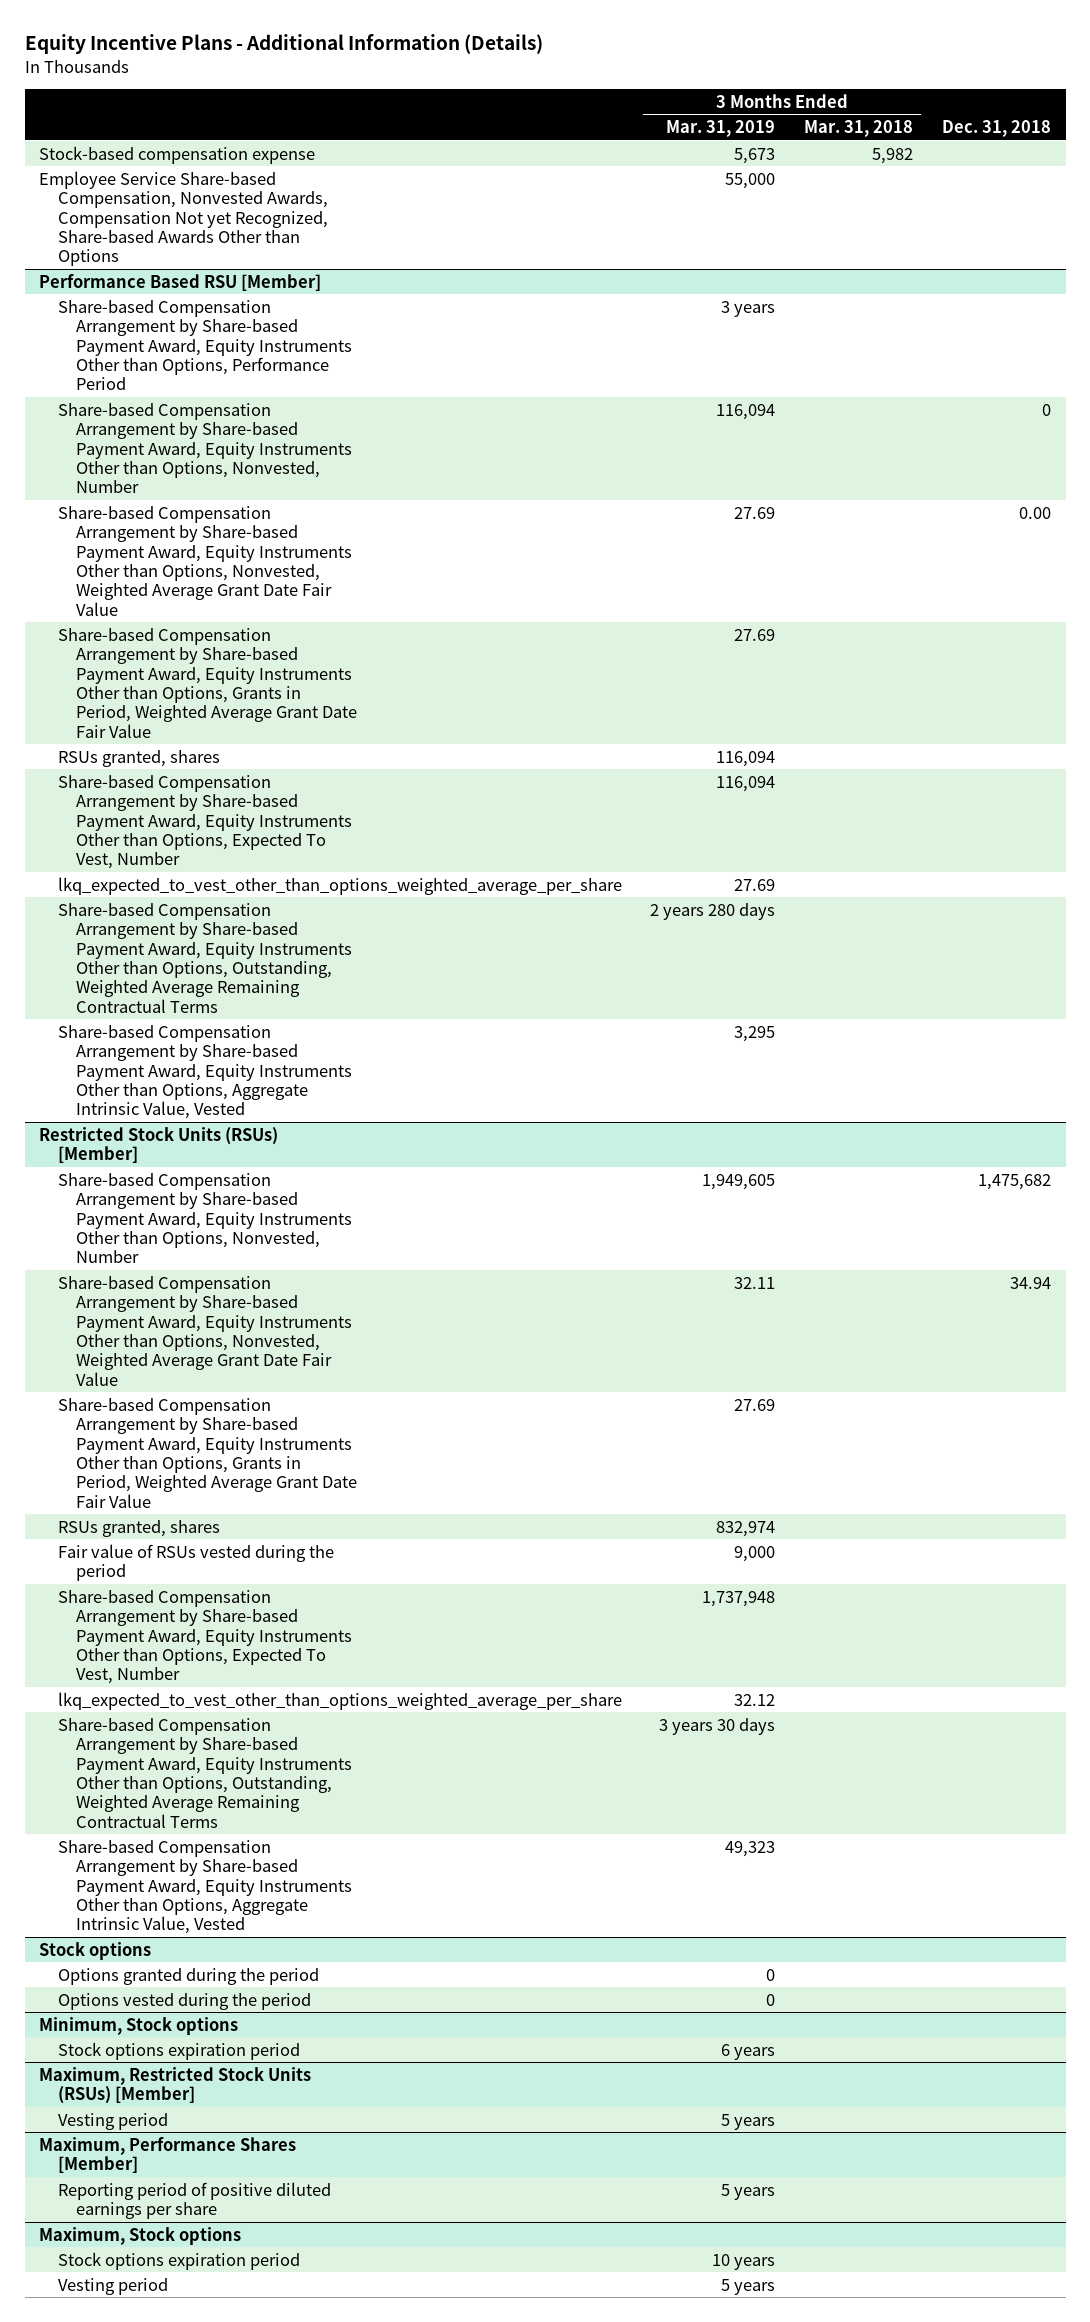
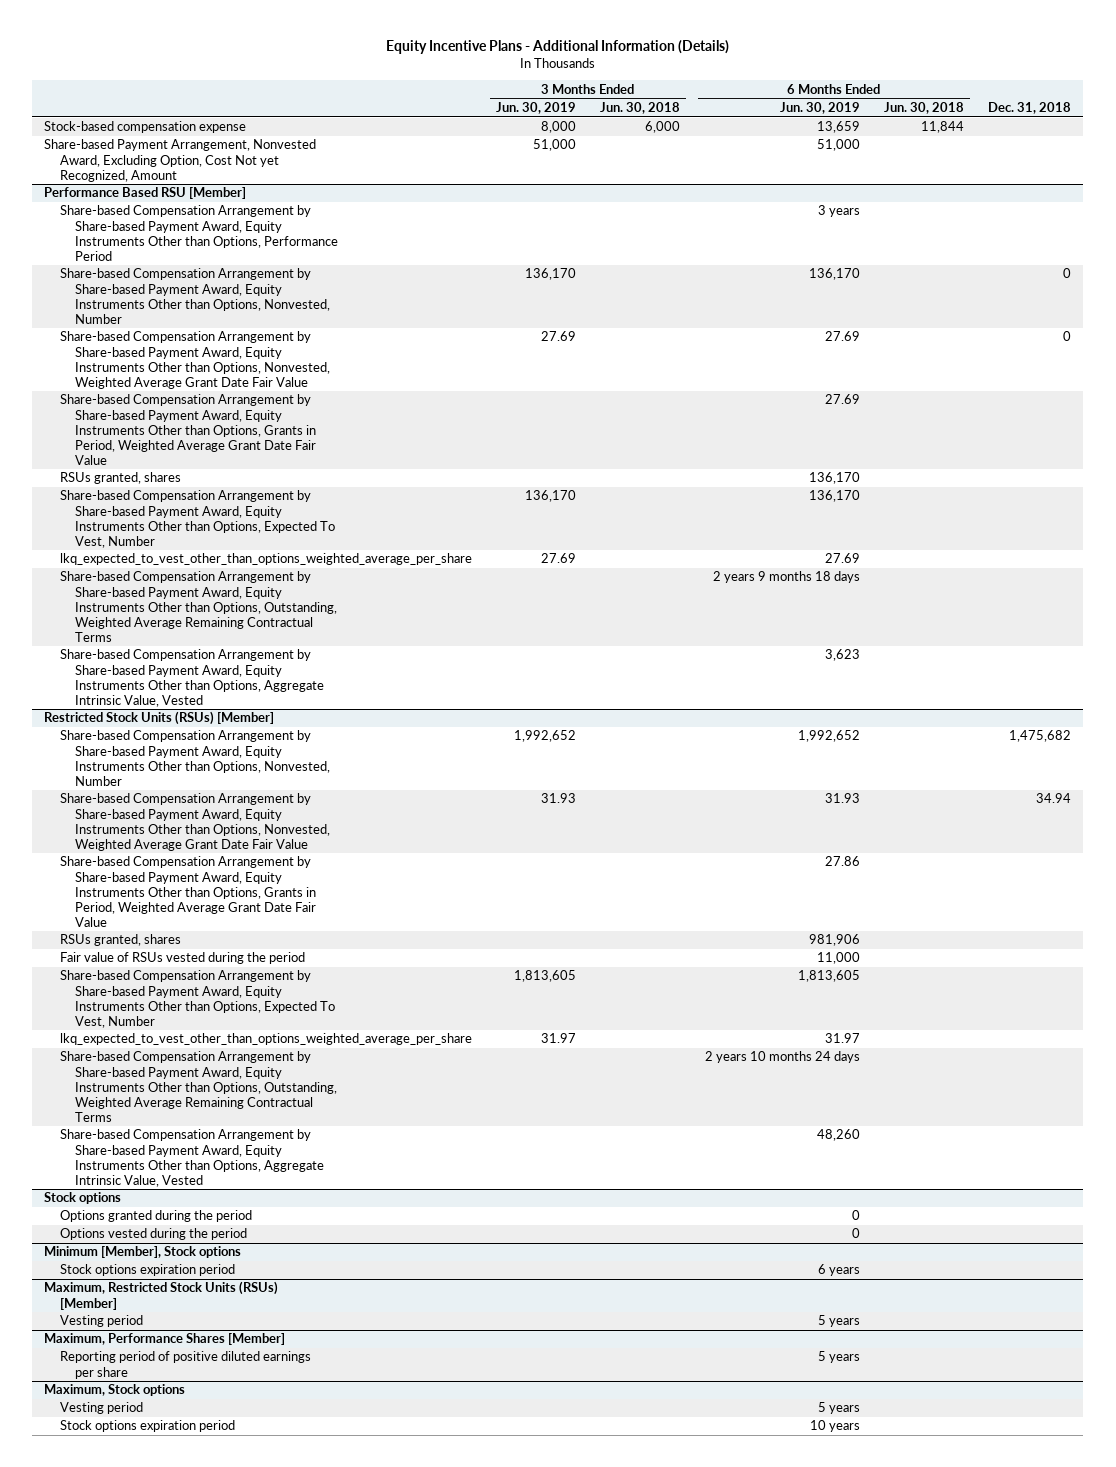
- | 3 Months Ended Mar. 31, 2019 | 3 Months Ended Mar. 31, 2018 | Dec. 31, 2018
+ | 3 Months Ended Jun. 30, 2019 | 3 Months Ended Jun. 30, 2018 | 6 Months Ended Jun. 30, 2019 | 6 Months Ended Jun. 30, 2018 | Dec. 31, 2018
- Employee Service Share-based Compensation, Nonvested Awards, Compensation Not yet Recognized, Share-based Awards Other than Options | 55,000 | |
+ Share-based Payment Arrangement, Nonvested Award, Excluding Option, Cost Not yet Recognized, Amount | 51,000 | | 51,000 | |
@ Performance Based RSU [Member]
- Share-based Compensation Arrangement by Share-based Payment Award, Equity Instruments Other than Options, Nonvested, Weighted Average Grant Date Fair Value | 27.69 | | 0.00
+ Share-based Compensation Arrangement by Share-based Payment Award, Equity Instruments Other than Options, Nonvested, Weighted Average Grant Date Fair Value | 27.69 | | 27.69 | | 0
- Minimum, Stock options
+ Minimum [Member], Stock options
@ Maximum, Stock options
moved down: Stock options expiration period | | | 10 years | |

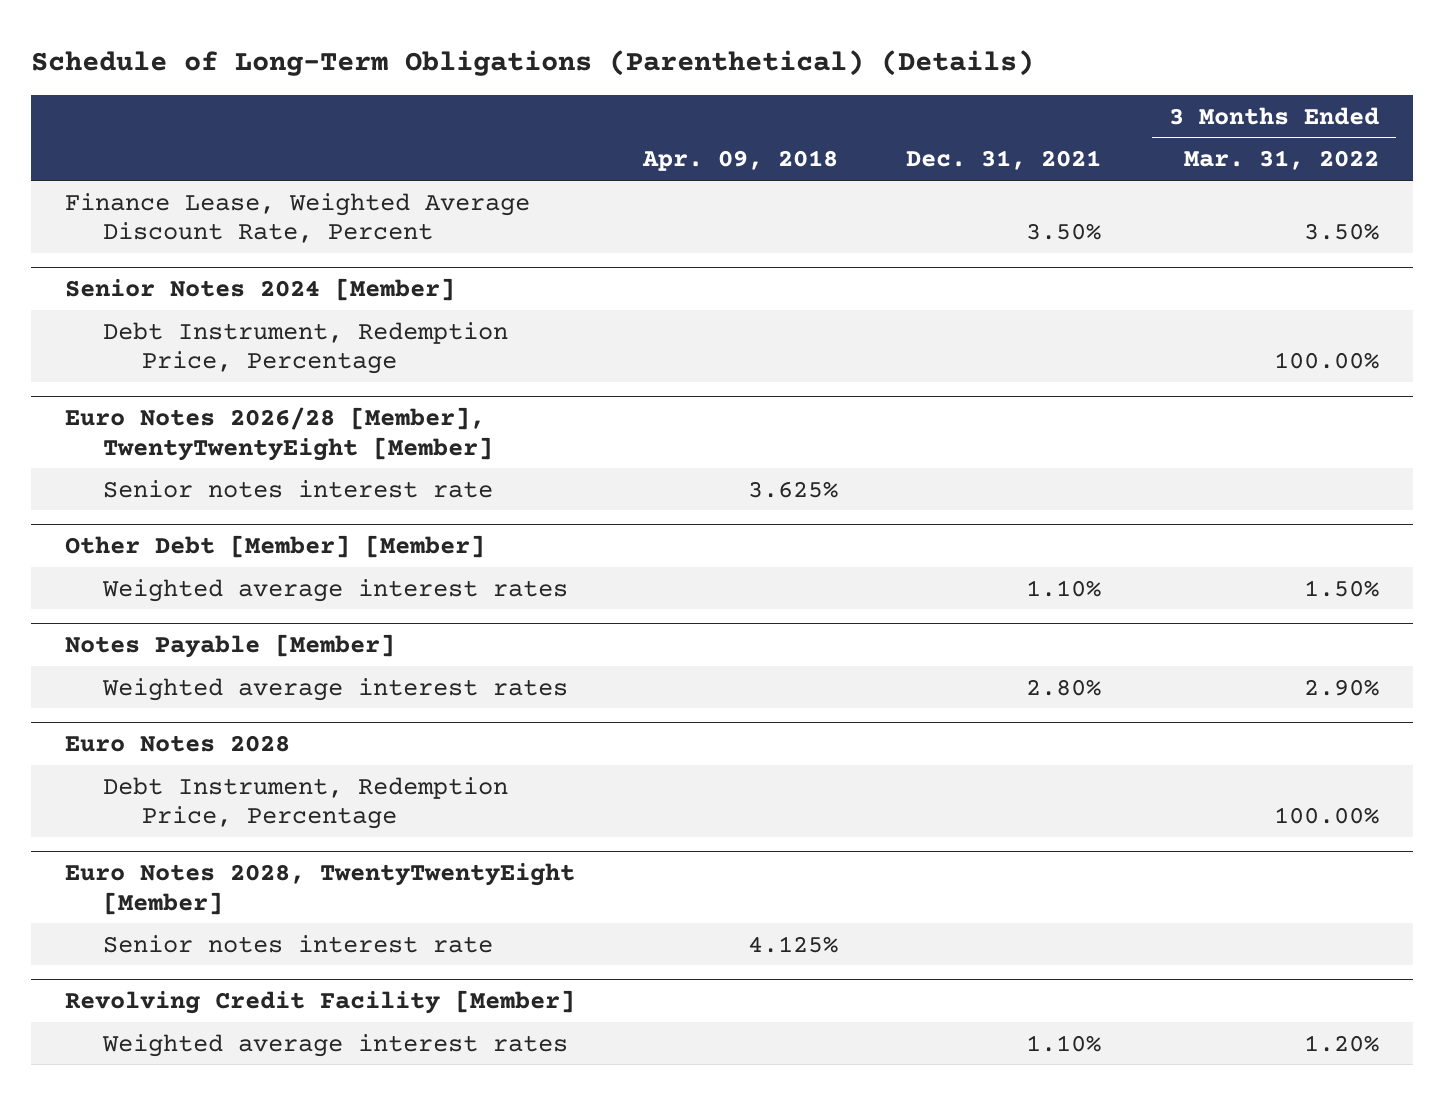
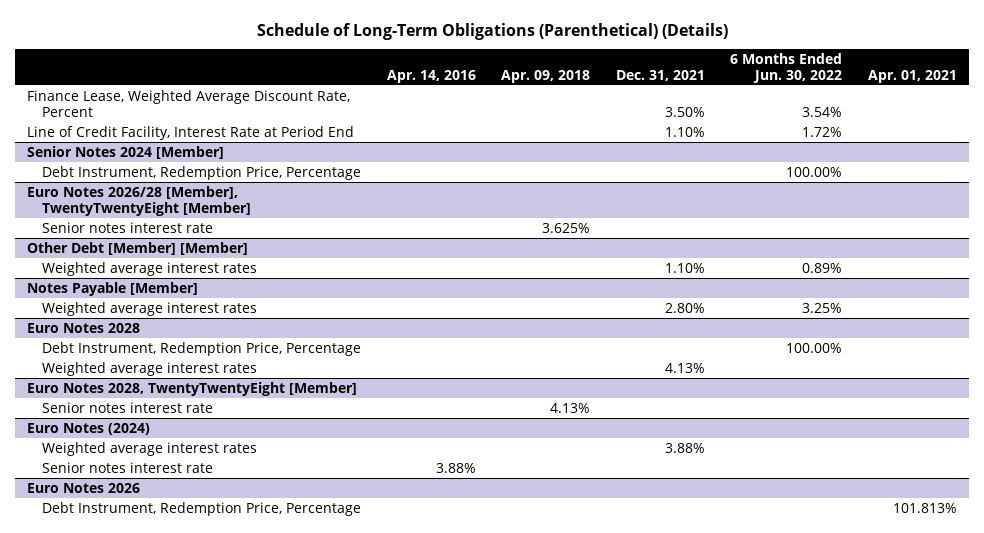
- | Apr. 09, 2018 | Dec. 31, 2021 | 3 Months Ended Mar. 31, 2022
+ | Apr. 14, 2016 | Apr. 09, 2018 | Dec. 31, 2021 | 6 Months Ended Jun. 30, 2022 | Apr. 01, 2021
+ Line of Credit Facility, Interest Rate at Period End | | | 1.10% | 1.72% |
@ Euro Notes 2028
+ Weighted average interest rates | | | 4.13% | |
@ Euro Notes 2028, TwentyTwentyEight [Member]
- Senior notes interest rate | 4.125% | |
- Revolving Credit Facility [Member]
- Weighted average interest rates | | 1.10% | 1.20%
@ Euro Notes 2028, TwentyTwentyEight [Member]
+ Senior notes interest rate | | 4.13% | | |
+ Euro Notes (2024)
+ Weighted average interest rates | | | 3.88% | |
+ Senior notes interest rate | 3.88% | | | |
+ Euro Notes 2026
+ Debt Instrument, Redemption Price, Percentage | | | | | 101.813%

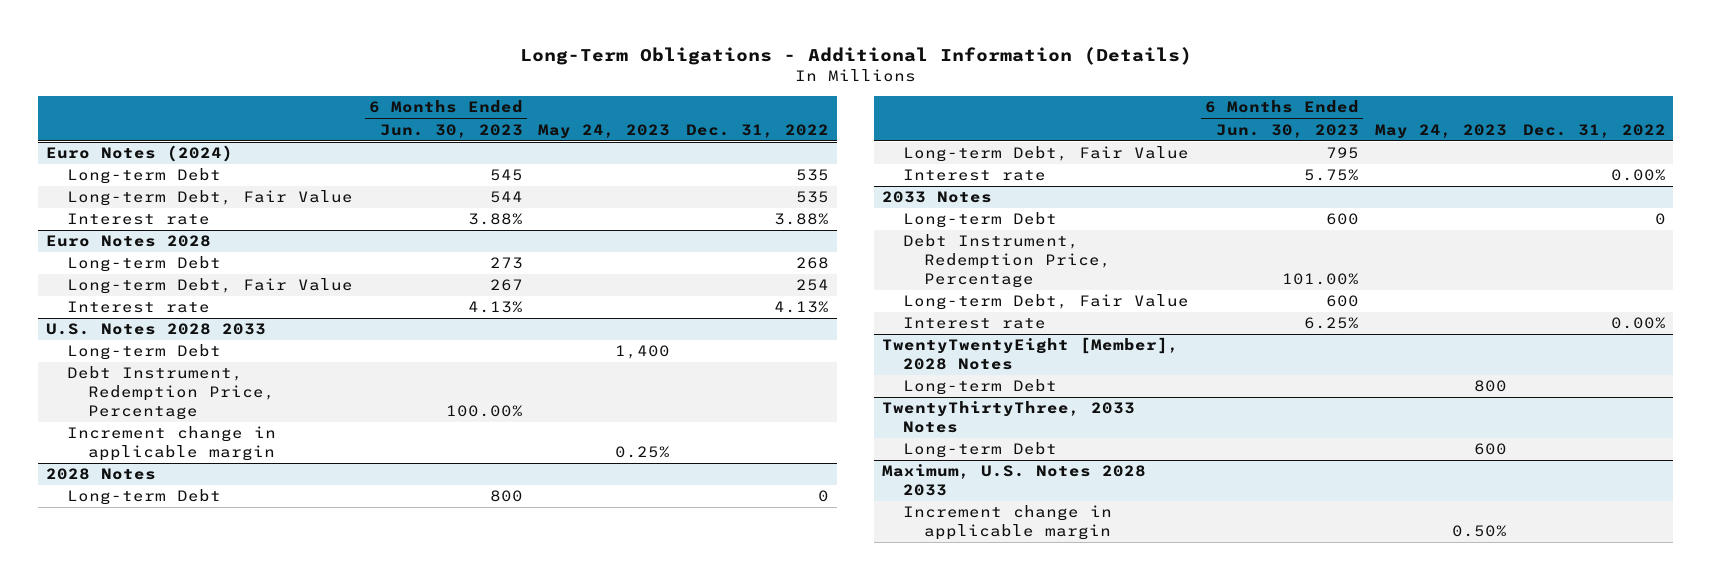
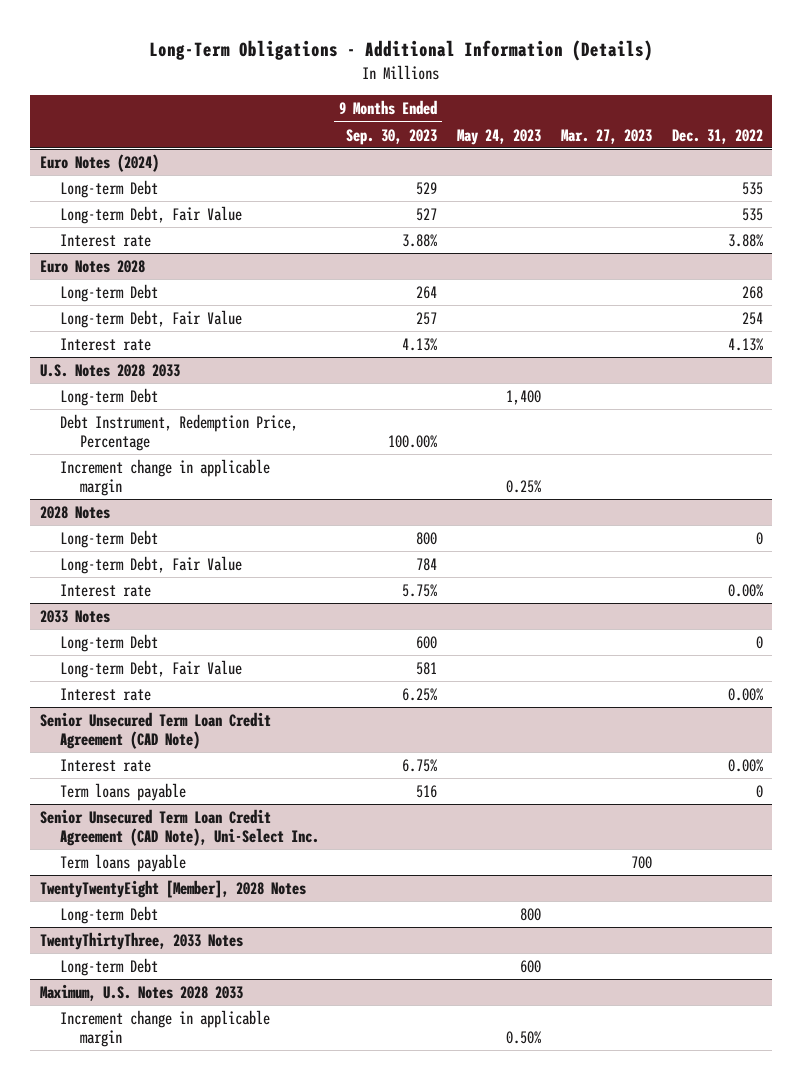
- | 6 Months Ended Jun. 30, 2023 | May 24, 2023 | Dec. 31, 2022
+ | 9 Months Ended Sep. 30, 2023 | May 24, 2023 | Mar. 27, 2023 | Dec. 31, 2022
@ 2033 Notes
- Debt Instrument, Redemption Price, Percentage | 101.00% | |
+ Senior Unsecured Term Loan Credit Agreement (CAD Note)
+ Interest rate | 6.75% | | | 0.00%
+ Term loans payable | 516 | | | 0
+ Senior Unsecured Term Loan Credit Agreement (CAD Note), Uni-Select Inc.
+ Term loans payable | | | 700 |

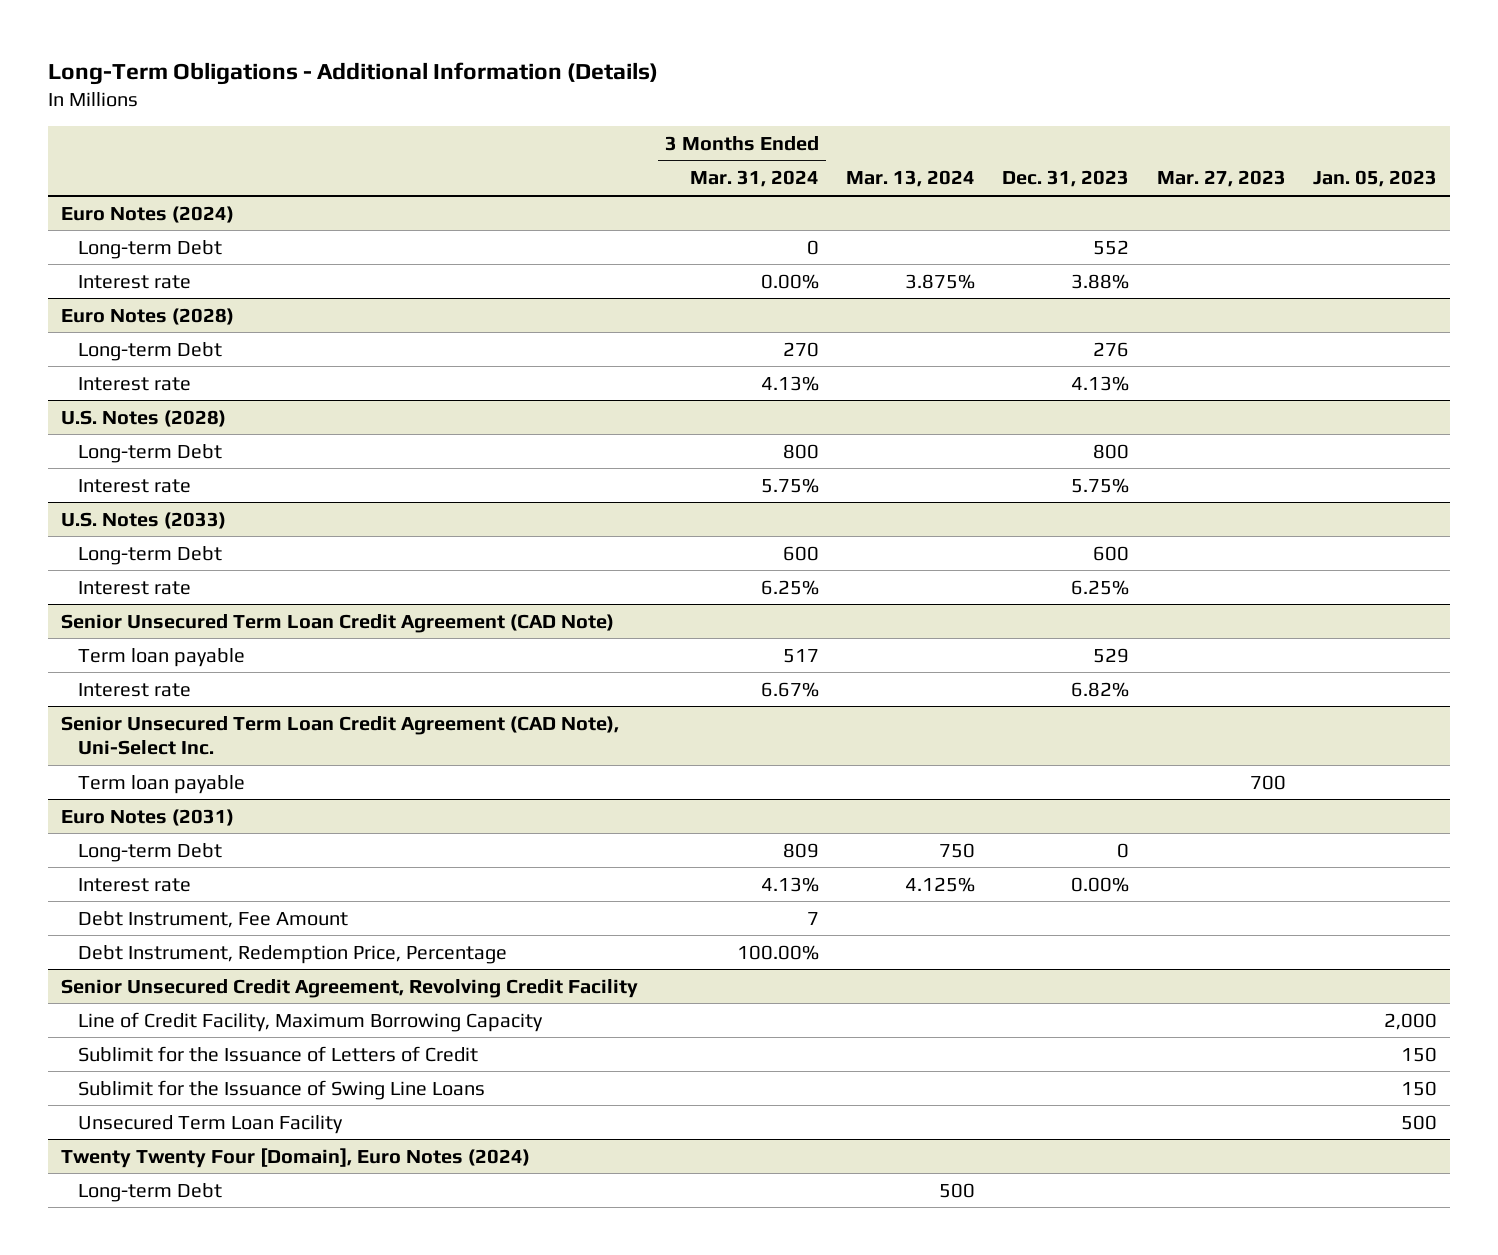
- | 9 Months Ended Sep. 30, 2023 | May 24, 2023 | Mar. 27, 2023 | Dec. 31, 2022
+ | 3 Months Ended Mar. 31, 2024 | Mar. 13, 2024 | Dec. 31, 2023 | Mar. 27, 2023 | Jan. 05, 2023
@ Euro Notes (2024)
- Long-term Debt, Fair Value | 527 | | | 535
- Euro Notes 2028
+ Euro Notes (2028)
- Long-term Debt, Fair Value | 257 | | | 254
- U.S. Notes 2028 2033
- Long-term Debt | | 1,400 | |
- Debt Instrument, Redemption Price, Percentage | 100.00% | | |
- Increment change in applicable margin | | 0.25% | |
- 2028 Notes
+ U.S. Notes (2028)
- Long-term Debt, Fair Value | 784 | | |
- 2033 Notes
+ U.S. Notes (2033)
- Long-term Debt, Fair Value | 581 | | |
@ Senior Unsecured Term Loan Credit Agreement (CAD Note)
+ Term loan payable | 517 | | 529 | |
- Term loans payable | 516 | | | 0
@ Senior Unsecured Term Loan Credit Agreement (CAD Note), Uni-Select Inc.
- Term loans payable | | | 700 |
- TwentyTwentyEight [Member], 2028 Notes
- Long-term Debt | | 800 | |
- TwentyThirtyThree, 2033 Notes
- Long-term Debt | | 600 | |
- Maximum, U.S. Notes 2028 2033
- Increment change in applicable margin | | 0.50% | |
@ Senior Unsecured Term Loan Credit Agreement (CAD Note), Uni-Select Inc.
+ Term loan payable | | | | 700 |
+ Euro Notes (2031)
+ Long-term Debt | 809 | 750 | 0 | |
+ Interest rate | 4.13% | 4.125% | 0.00% | |
+ Debt Instrument, Fee Amount | 7 | | | |
+ Debt Instrument, Redemption Price, Percentage | 100.00% | | | |
+ Senior Unsecured Credit Agreement, Revolving Credit Facility
+ Line of Credit Facility, Maximum Borrowing Capacity | | | | | 2,000
+ Sublimit for the Issuance of Letters of Credit | | | | | 150
+ Sublimit for the Issuance of Swing Line Loans | | | | | 150
+ Unsecured Term Loan Facility | | | | | 500
+ Twenty Twenty Four [Domain], Euro Notes (2024)
+ Long-term Debt | | 500 | | |

